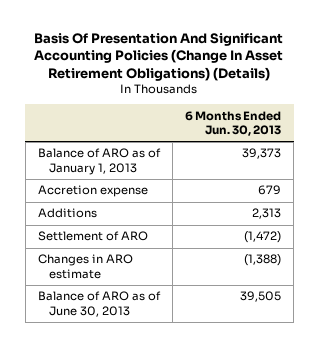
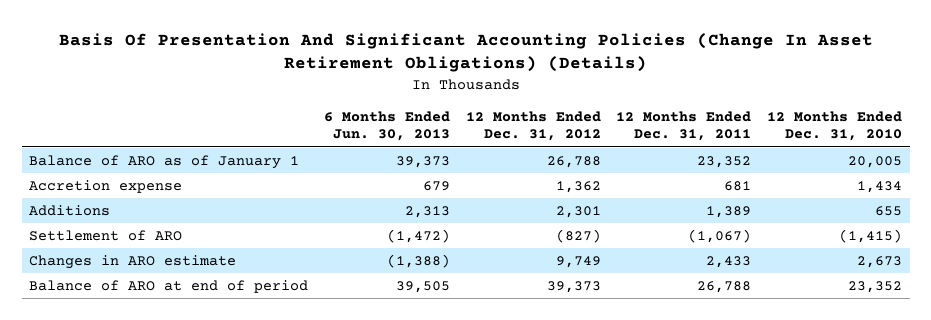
- | 6 Months Ended Jun. 30, 2013
+ | 6 Months Ended Jun. 30, 2013 | 12 Months Ended Dec. 31, 2012 | 12 Months Ended Dec. 31, 2011 | 12 Months Ended Dec. 31, 2010
- Balance of ARO as of January 1, 2013 | 39,373
+ Balance of ARO as of January 1 | 39,373 | 26,788 | 23,352 | 20,005
- Balance of ARO as of June 30, 2013 | 39,505
+ Balance of ARO at end of period | 39,505 | 39,373 | 26,788 | 23,352

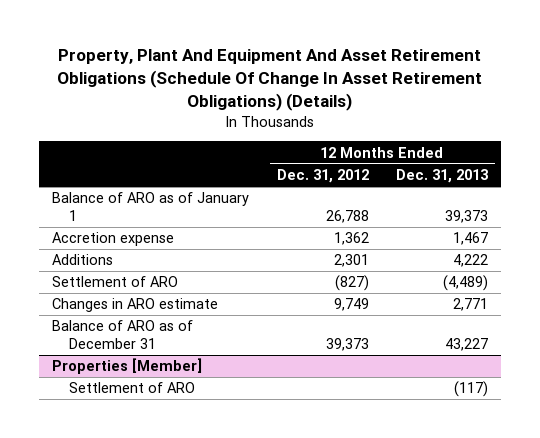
- Basis Of Presentation And Significant Accounting Policies (Change In Asset Retirement Obligations) (Details)
+ Property, Plant And Equipment And Asset Retirement Obligations (Schedule Of Change In Asset Retirement Obligations) (Details)
- | 6 Months Ended Jun. 30, 2013 | 12 Months Ended Dec. 31, 2012 | 12 Months Ended Dec. 31, 2011 | 12 Months Ended Dec. 31, 2010
+ | 12 Months Ended Dec. 31, 2012 | 12 Months Ended Dec. 31, 2013
- Balance of ARO at end of period | 39,505 | 39,373 | 26,788 | 23,352
+ Balance of ARO as of December 31 | 39,373 | 43,227
+ Properties [Member]
+ Settlement of ARO | | (117)

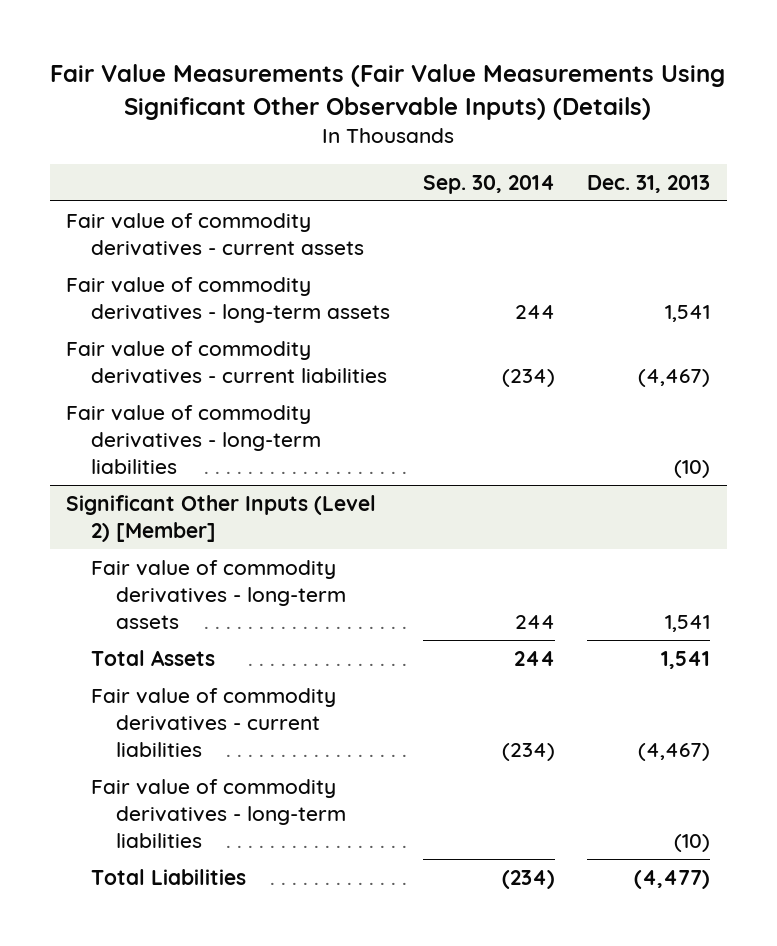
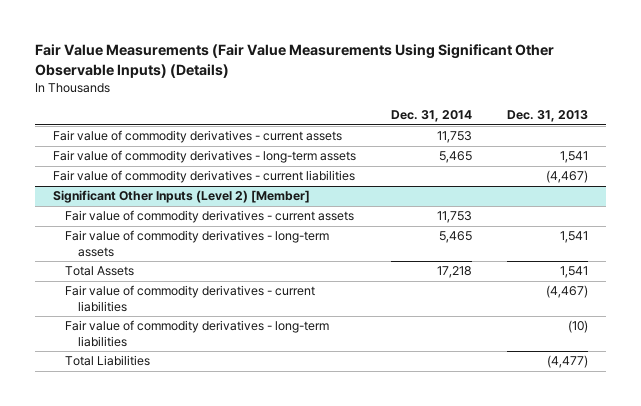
- | Sep. 30, 2014 | Dec. 31, 2013
+ | Dec. 31, 2014 | Dec. 31, 2013
- Fair value of commodity derivatives - long-term liabilities | | (10)
@ Significant Other Inputs (Level 2) [Member]
+ Fair value of commodity derivatives - current assets | 11,753 |

